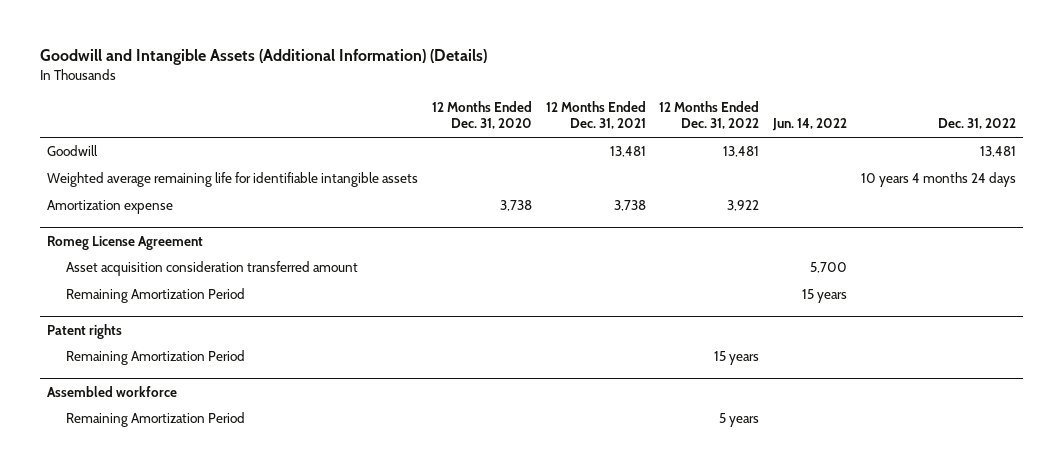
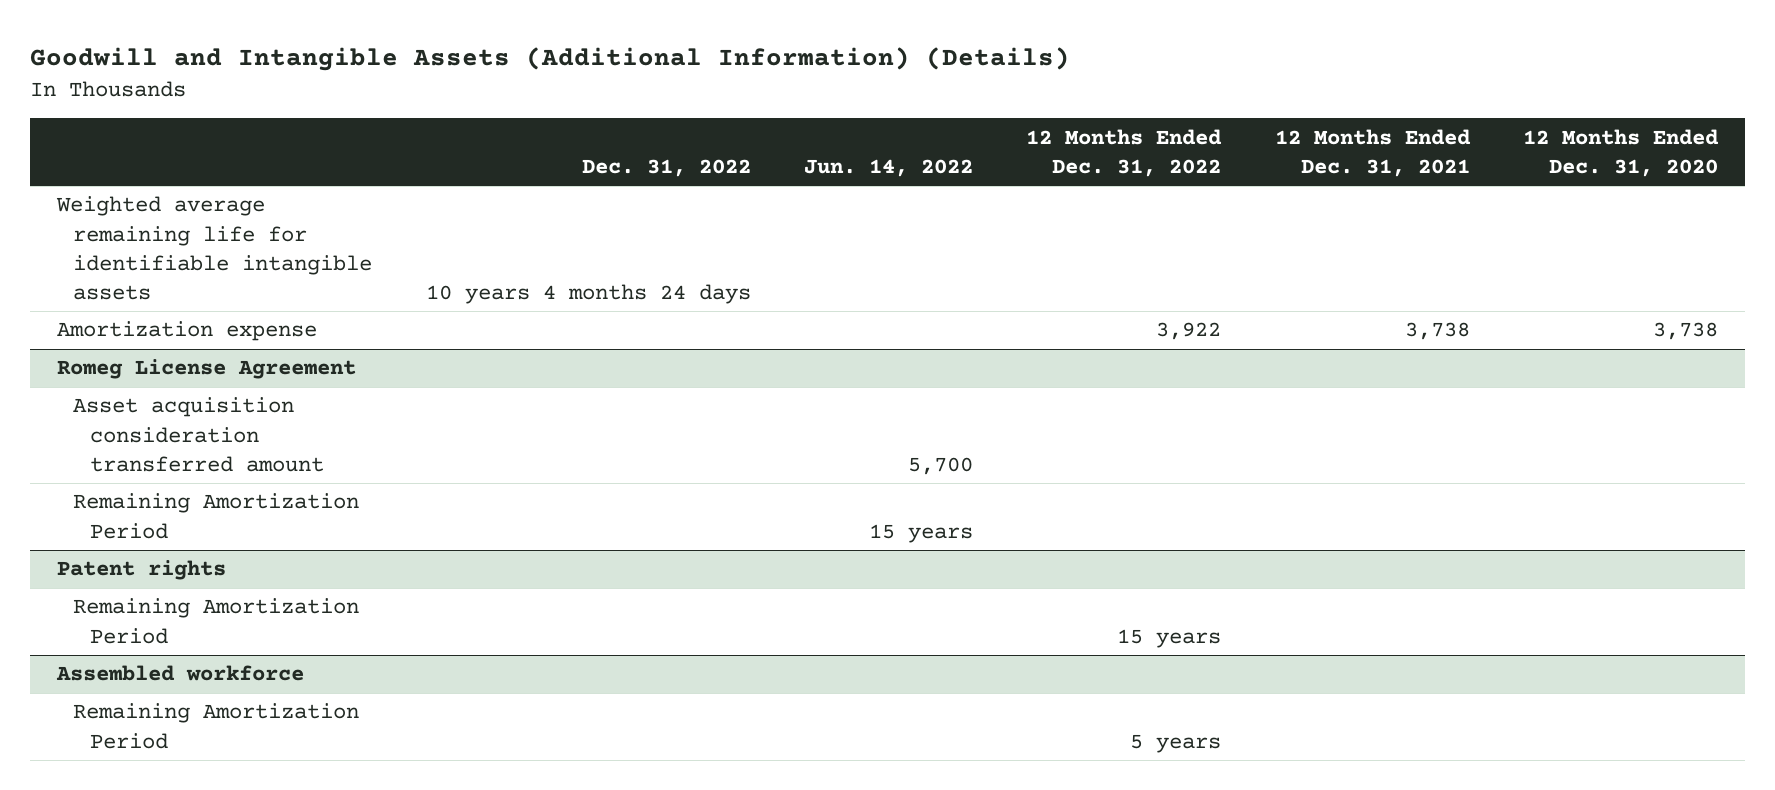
- | 12 Months Ended Dec. 31, 2020 | 12 Months Ended Dec. 31, 2021 | 12 Months Ended Dec. 31, 2022 | Jun. 14, 2022 | Dec. 31, 2022
+ | Dec. 31, 2022 | Jun. 14, 2022 | 12 Months Ended Dec. 31, 2022 | 12 Months Ended Dec. 31, 2021 | 12 Months Ended Dec. 31, 2020
- Goodwill | | 13,481 | 13,481 | | 13,481

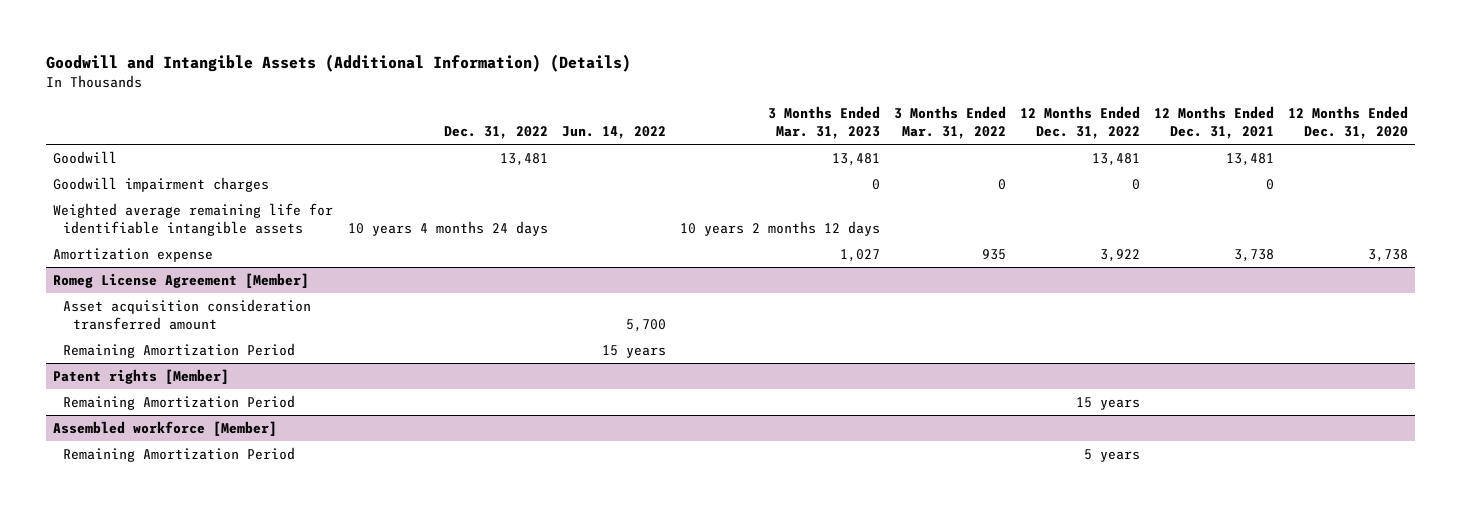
- | Dec. 31, 2022 | Jun. 14, 2022 | 12 Months Ended Dec. 31, 2022 | 12 Months Ended Dec. 31, 2021 | 12 Months Ended Dec. 31, 2020
+ | Dec. 31, 2022 | Jun. 14, 2022 | 3 Months Ended Mar. 31, 2023 | 3 Months Ended Mar. 31, 2022 | 12 Months Ended Dec. 31, 2022 | 12 Months Ended Dec. 31, 2021 | 12 Months Ended Dec. 31, 2020
+ Goodwill | 13,481 | | 13,481 | | 13,481 | 13,481 |
+ Goodwill impairment charges | | | 0 | 0 | 0 | 0 |
- Romeg License Agreement
+ Romeg License Agreement [Member]
- Patent rights
+ Patent rights [Member]
- Assembled workforce
+ Assembled workforce [Member]

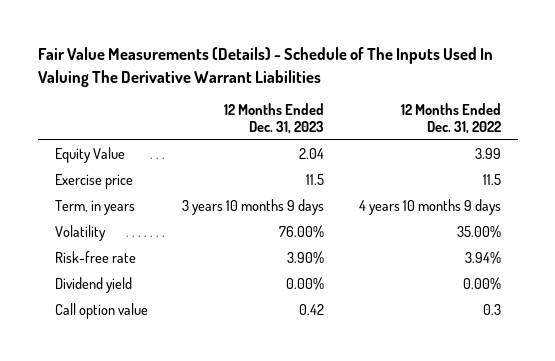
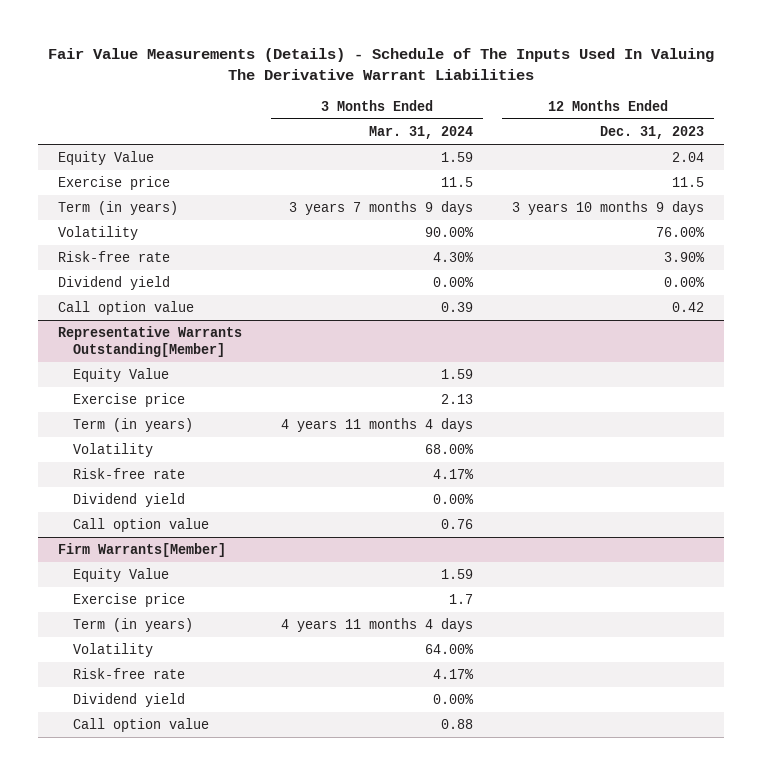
- | 12 Months Ended Dec. 31, 2023 | 12 Months Ended Dec. 31, 2022
+ | 3 Months Ended Mar. 31, 2024 | 12 Months Ended Dec. 31, 2023
- Term, in years | 3 years 10 months 9 days | 4 years 10 months 9 days
+ Term (in years) | 3 years 7 months 9 days | 3 years 10 months 9 days
+ Representative Warrants Outstanding[Member]
+ Equity Value | 1.59 |
+ Exercise price | 2.13 |
+ Term (in years) | 4 years 11 months 4 days |
+ Volatility | 68.00% |
+ Risk-free rate | 4.17% |
+ Dividend yield | 0.00% |
+ Call option value | 0.76 |
+ Firm Warrants[Member]
+ Equity Value | 1.59 |
+ Exercise price | 1.7 |
+ Term (in years) | 4 years 11 months 4 days |
+ Volatility | 64.00% |
+ Risk-free rate | 4.17% |
+ Dividend yield | 0.00% |
+ Call option value | 0.88 |

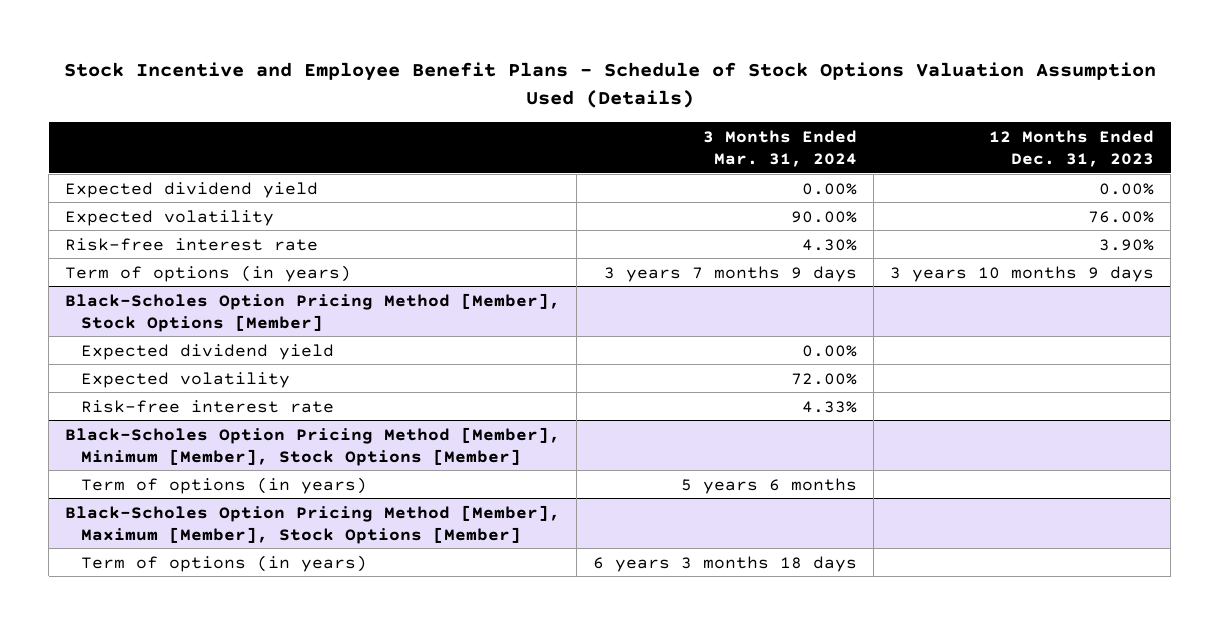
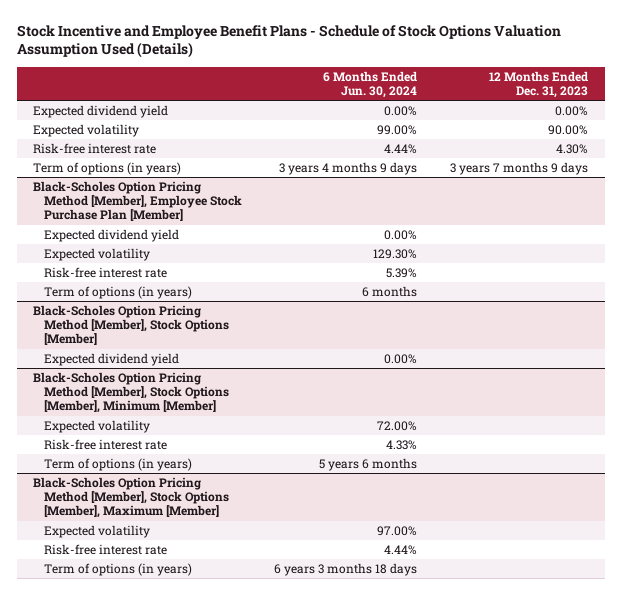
- | 3 Months Ended Mar. 31, 2024 | 12 Months Ended Dec. 31, 2023
+ | 6 Months Ended Jun. 30, 2024 | 12 Months Ended Dec. 31, 2023
- Expected volatility | 90.00% | 76.00%
- Risk-free interest rate | 4.30% | 3.90%
- Term of options (in years) | 3 years 7 months 9 days | 3 years 10 months 9 days
+ Expected volatility | 99.00% | 90.00%
+ Risk-free interest rate | 4.44% | 4.30%
+ Term of options (in years) | 3 years 4 months 9 days | 3 years 7 months 9 days
+ Black-Scholes Option Pricing Method [Member], Employee Stock Purchase Plan [Member]
+ Expected dividend yield | 0.00% |
+ Expected volatility | 129.30% |
+ Risk-free interest rate | 5.39% |
+ Term of options (in years) | 6 months |
@ Black-Scholes Option Pricing Method [Member], Stock Options [Member]
- Expected volatility | 72.00% |
- Risk-free interest rate | 4.33% |
- Black-Scholes Option Pricing Method [Member], Minimum [Member], Stock Options [Member]
+ Black-Scholes Option Pricing Method [Member], Stock Options [Member], Minimum [Member]
+ Expected volatility | 72.00% |
+ Risk-free interest rate | 4.33% |
- Black-Scholes Option Pricing Method [Member], Maximum [Member], Stock Options [Member]
+ Black-Scholes Option Pricing Method [Member], Stock Options [Member], Maximum [Member]
+ Expected volatility | 97.00% |
+ Risk-free interest rate | 4.44% |

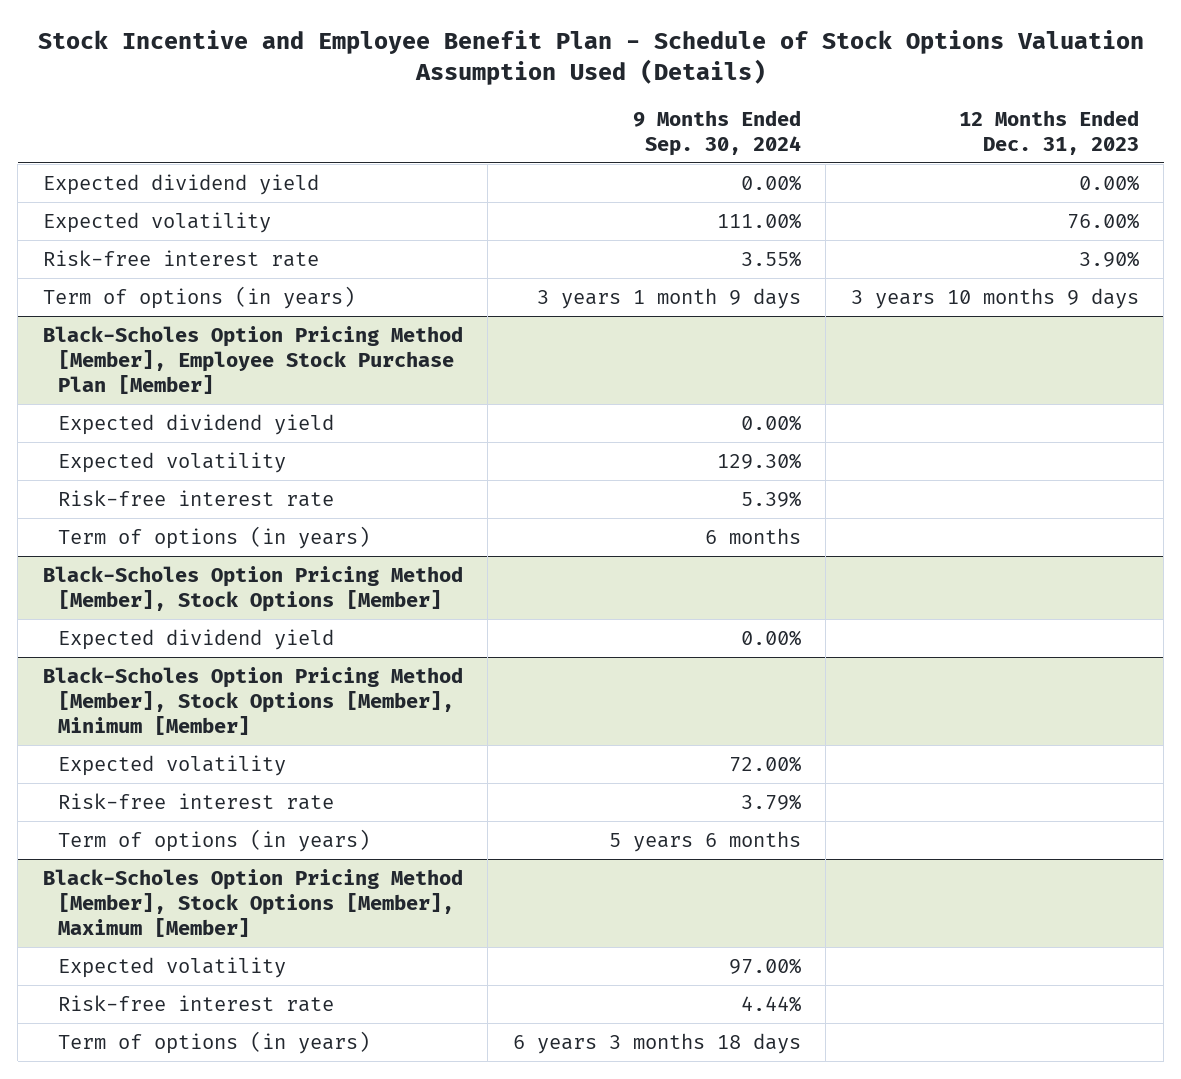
- Stock Incentive and Employee Benefit Plans - Schedule of Stock Options Valuation Assumption Used (Details)
+ Stock Incentive and Employee Benefit Plan - Schedule of Stock Options Valuation Assumption Used (Details)
- | 6 Months Ended Jun. 30, 2024 | 12 Months Ended Dec. 31, 2023
+ | 9 Months Ended Sep. 30, 2024 | 12 Months Ended Dec. 31, 2023
- Expected volatility | 99.00% | 90.00%
- Risk-free interest rate | 4.44% | 4.30%
- Term of options (in years) | 3 years 4 months 9 days | 3 years 7 months 9 days
+ Expected volatility | 111.00% | 76.00%
+ Risk-free interest rate | 3.55% | 3.90%
+ Term of options (in years) | 3 years 1 month 9 days | 3 years 10 months 9 days

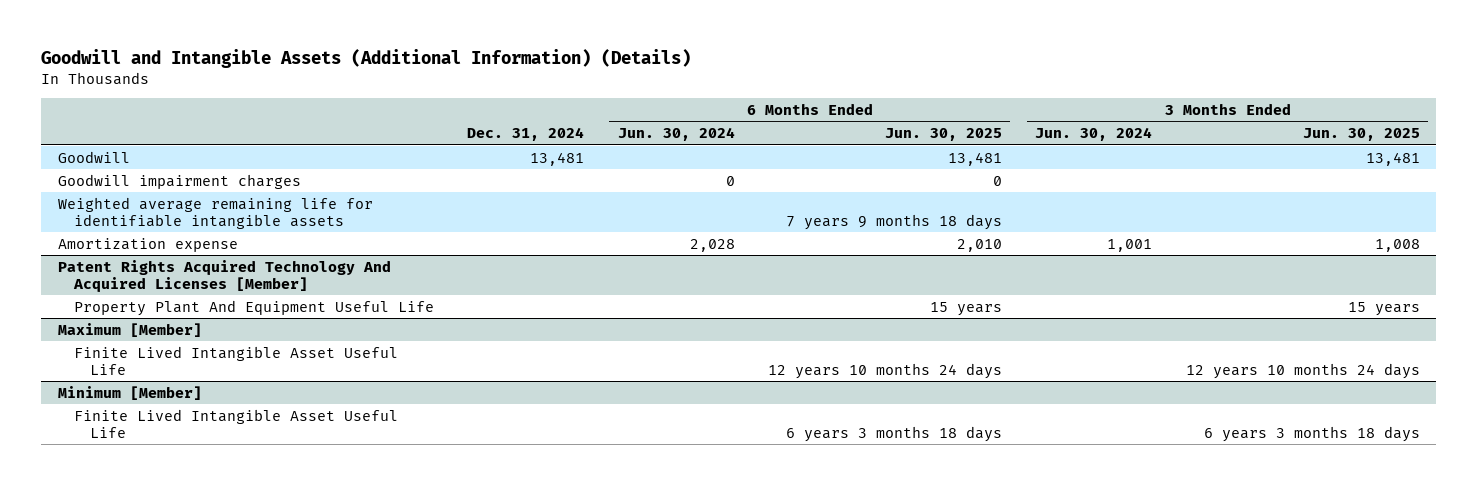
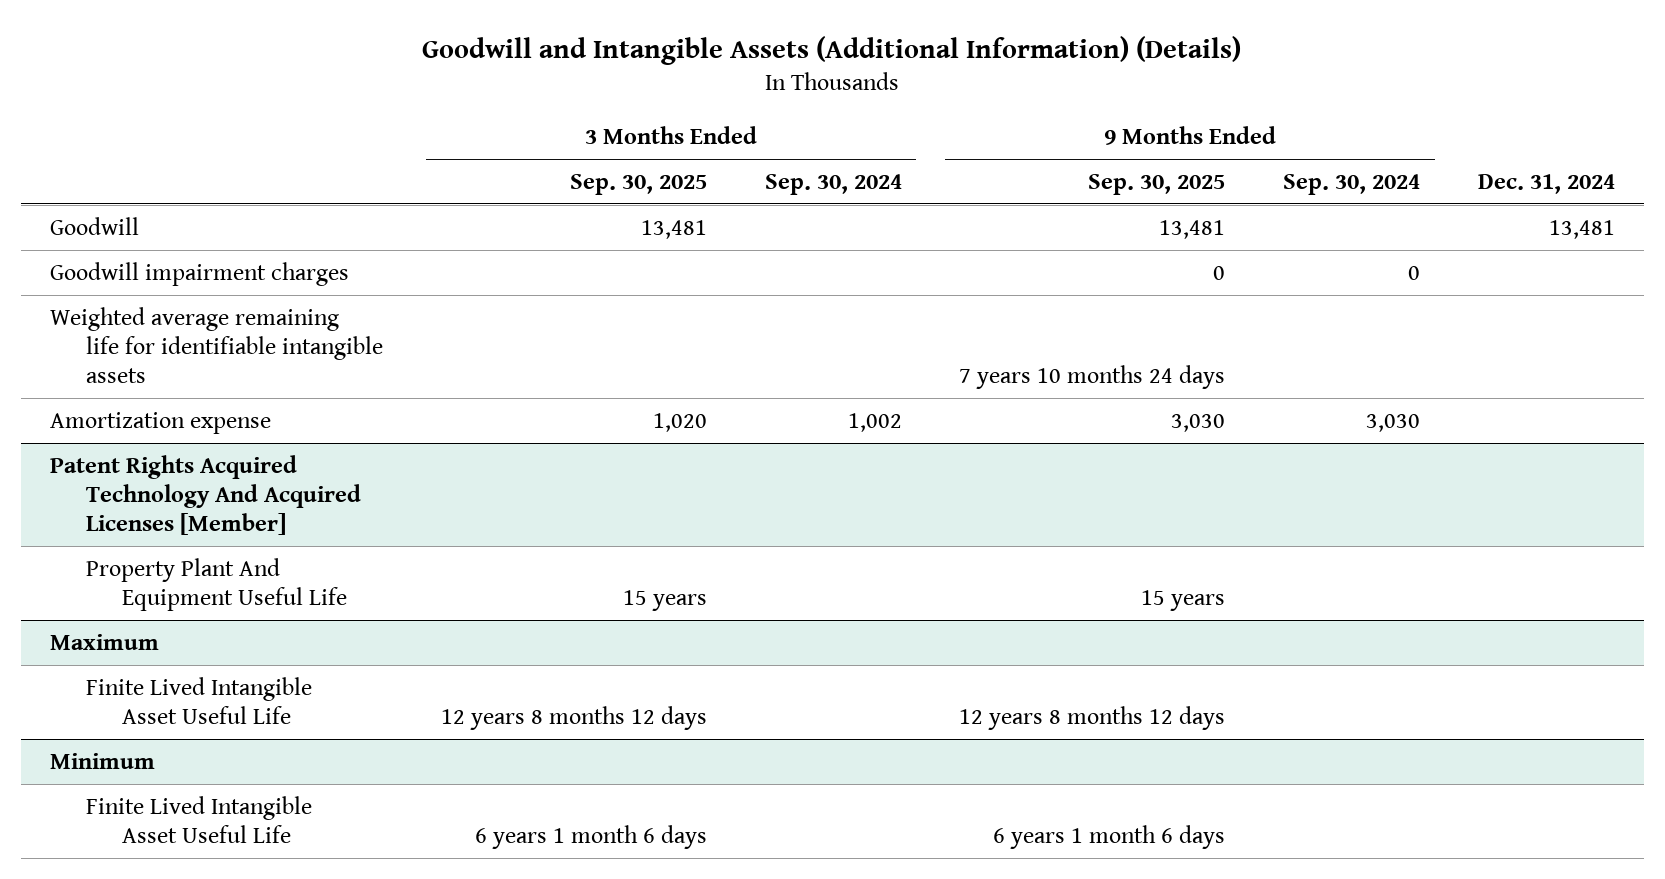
- | Dec. 31, 2024 | 6 Months Ended Jun. 30, 2024 | 6 Months Ended Jun. 30, 2025 | 3 Months Ended Jun. 30, 2024 | 3 Months Ended Jun. 30, 2025
+ | 3 Months Ended Sep. 30, 2025 | 3 Months Ended Sep. 30, 2024 | 9 Months Ended Sep. 30, 2025 | 9 Months Ended Sep. 30, 2024 | Dec. 31, 2024
- Maximum [Member]
+ Maximum
- Minimum [Member]
+ Minimum

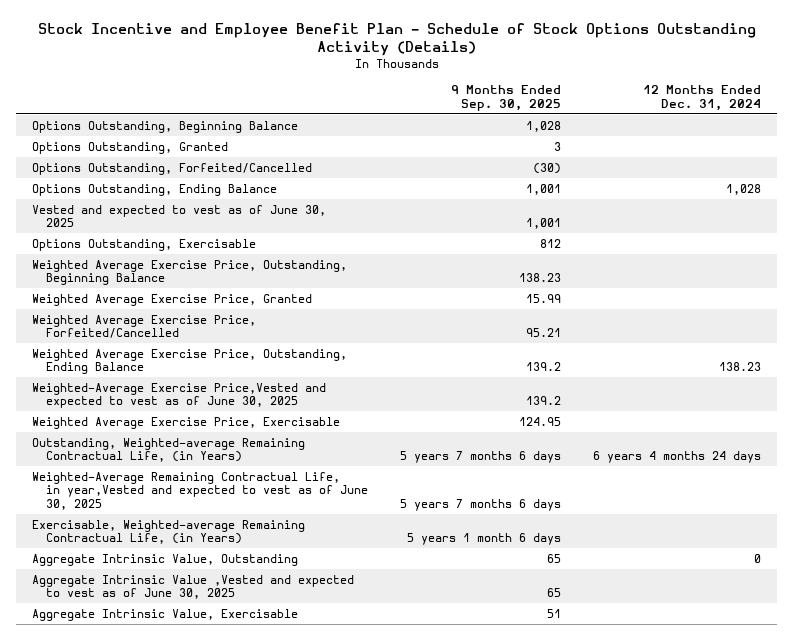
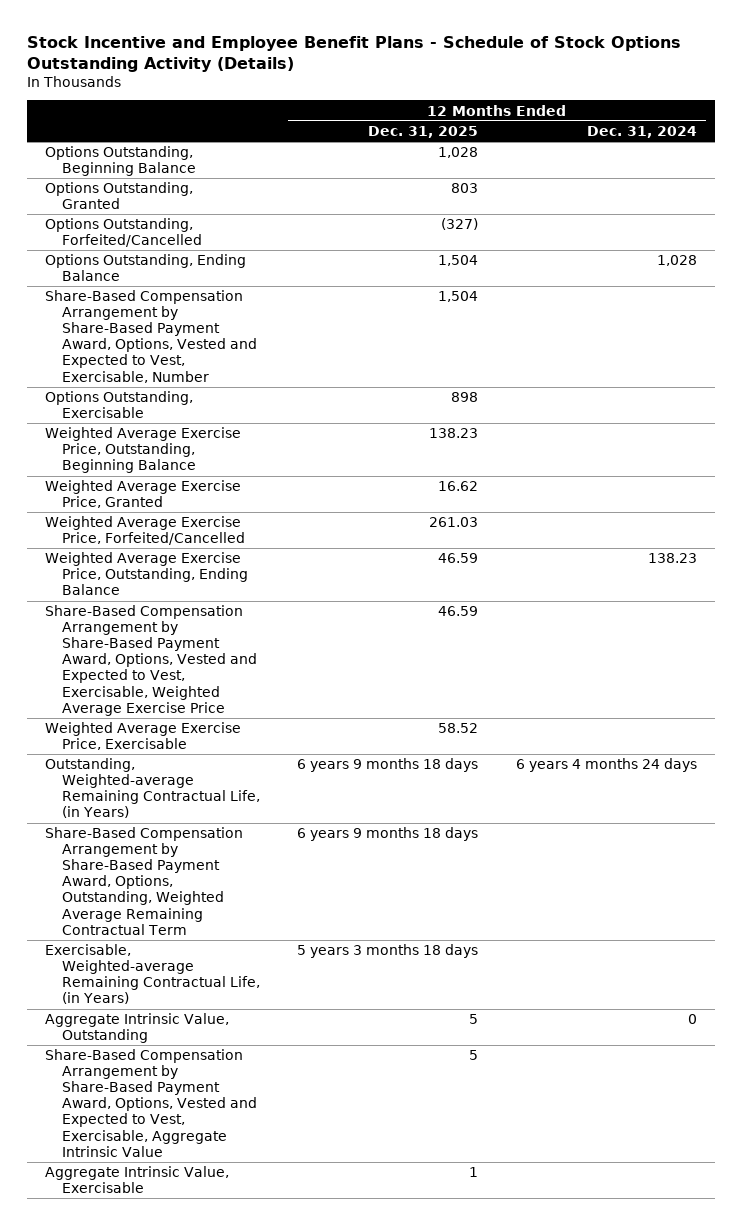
- Stock Incentive and Employee Benefit Plan - Schedule of Stock Options Outstanding Activity (Details)
+ Stock Incentive and Employee Benefit Plans - Schedule of Stock Options Outstanding Activity (Details)
- | 9 Months Ended Sep. 30, 2025 | 12 Months Ended Dec. 31, 2024
+ | 12 Months Ended Dec. 31, 2025 | 12 Months Ended Dec. 31, 2024
- Vested and expected to vest as of June 30, 2025 | 1,001 |
+ Share-Based Compensation Arrangement by Share-Based Payment Award, Options, Vested and Expected to Vest, Exercisable, Number | 1,504 |
- Weighted-Average Exercise Price,Vested and expected to vest as of June 30, 2025 | 139.2 |
+ Share-Based Compensation Arrangement by Share-Based Payment Award, Options, Vested and Expected to Vest, Exercisable, Weighted Average Exercise Price | 46.59 |
- Weighted-Average Remaining Contractual Life, in year,Vested and expected to vest as of June 30, 2025 | 5 years 7 months 6 days |
+ Share-Based Compensation Arrangement by Share-Based Payment Award, Options, Outstanding, Weighted Average Remaining Contractual Term | 6 years 9 months 18 days |
- Aggregate Intrinsic Value ,Vested and expected to vest as of June 30, 2025 | 65 |
+ Share-Based Compensation Arrangement by Share-Based Payment Award, Options, Vested and Expected to Vest, Exercisable, Aggregate Intrinsic Value | 5 |

